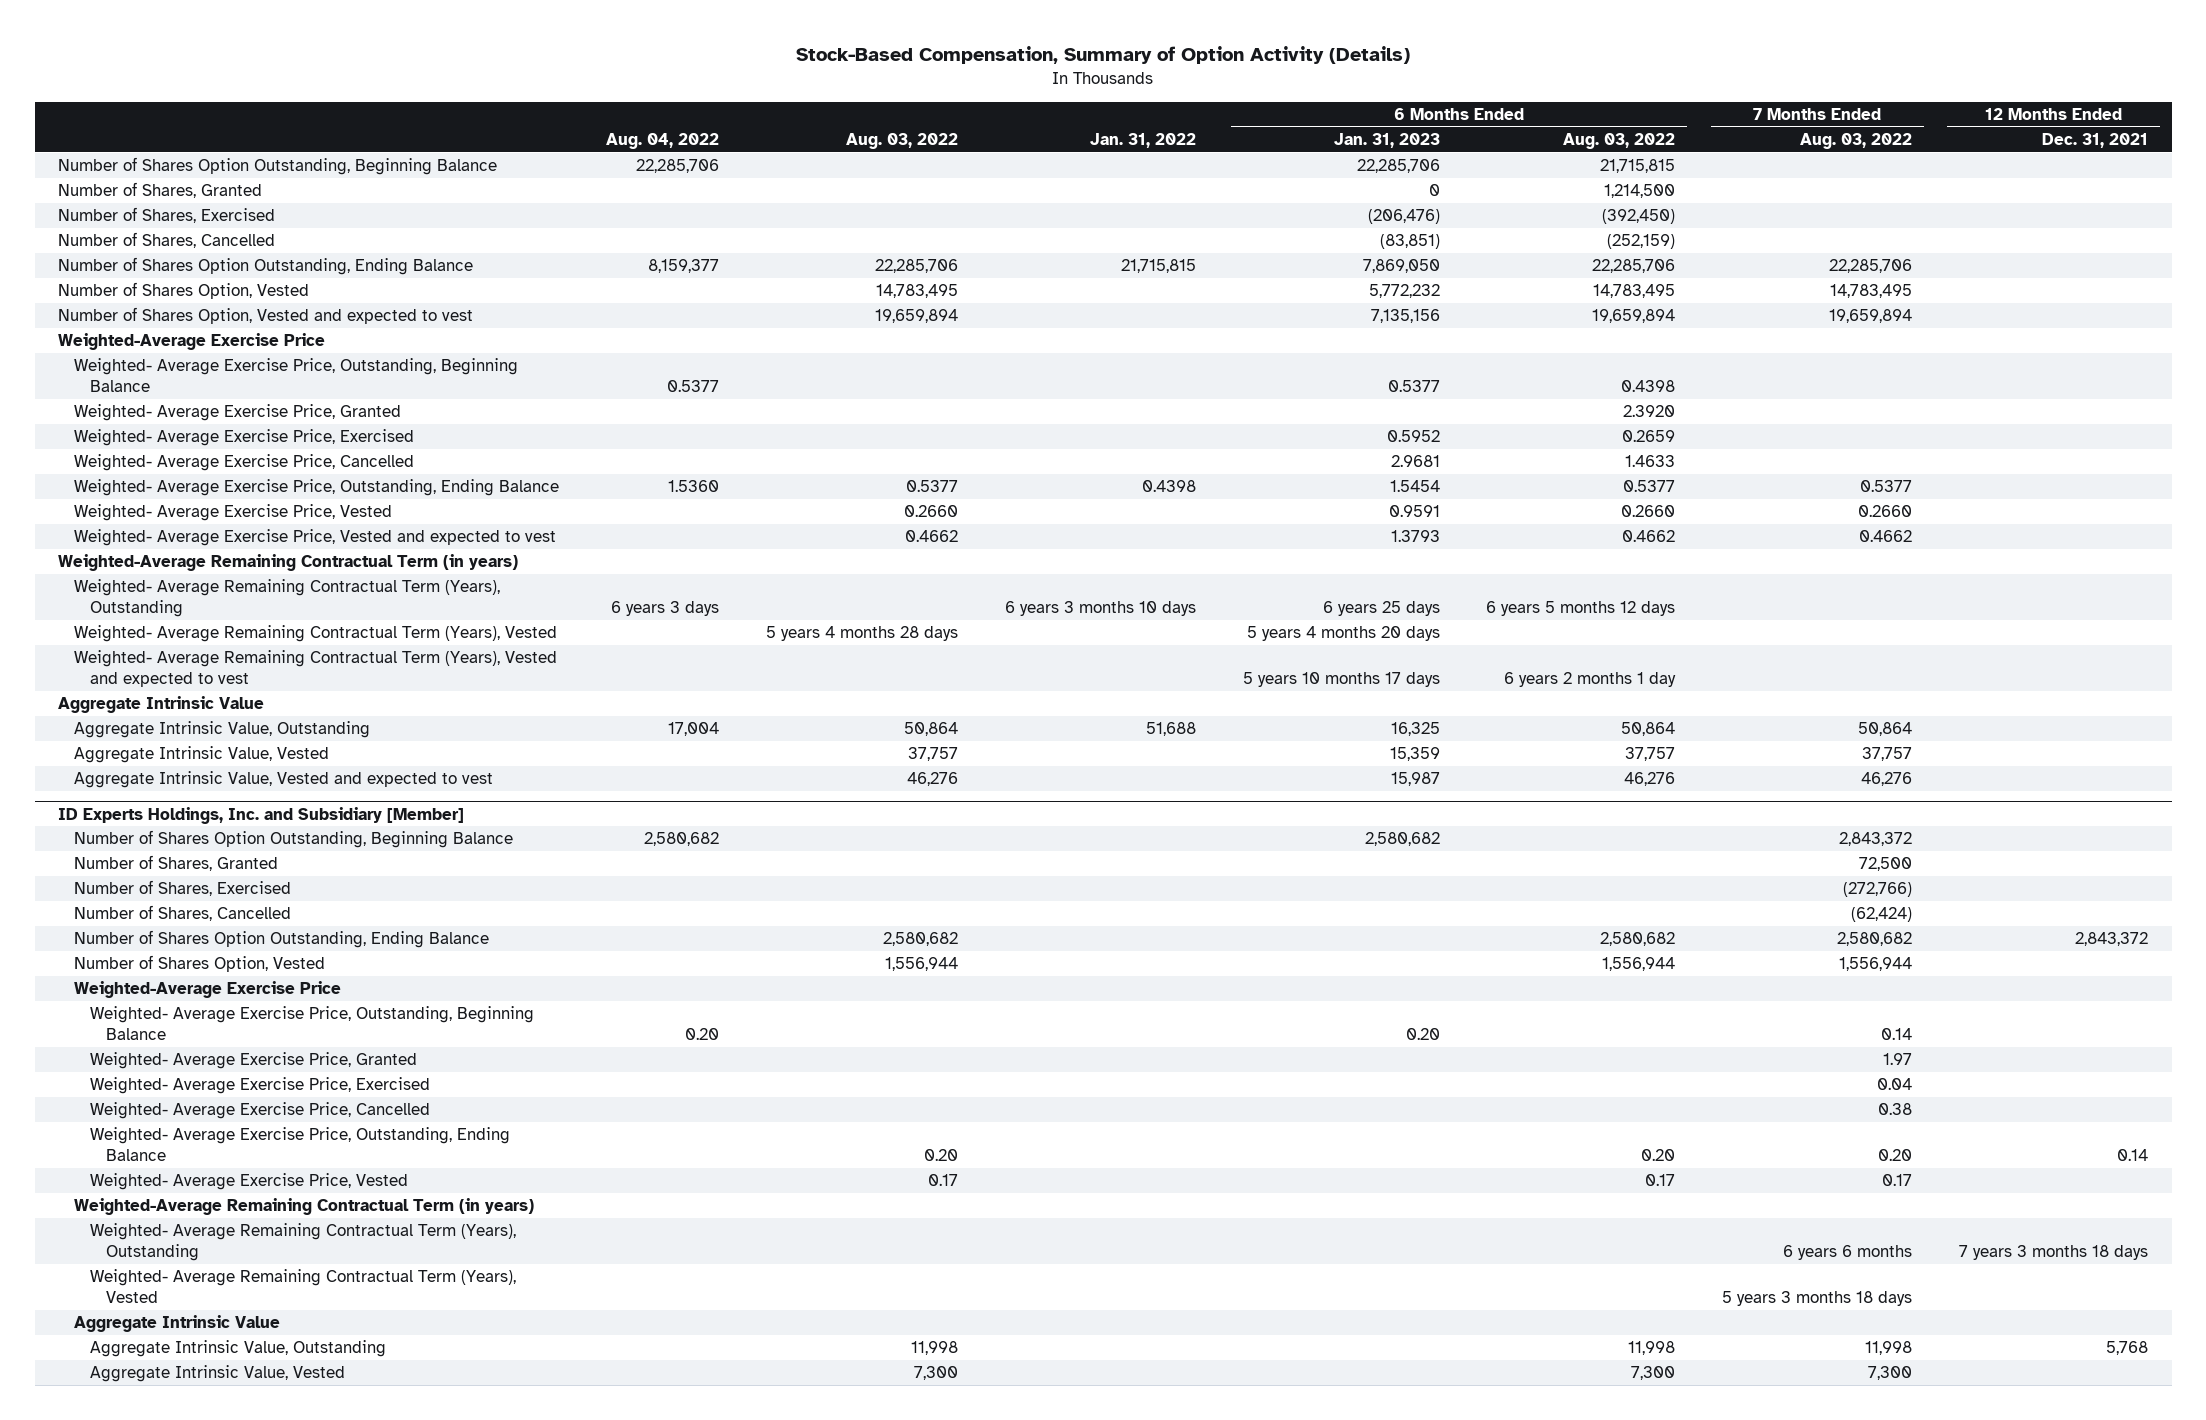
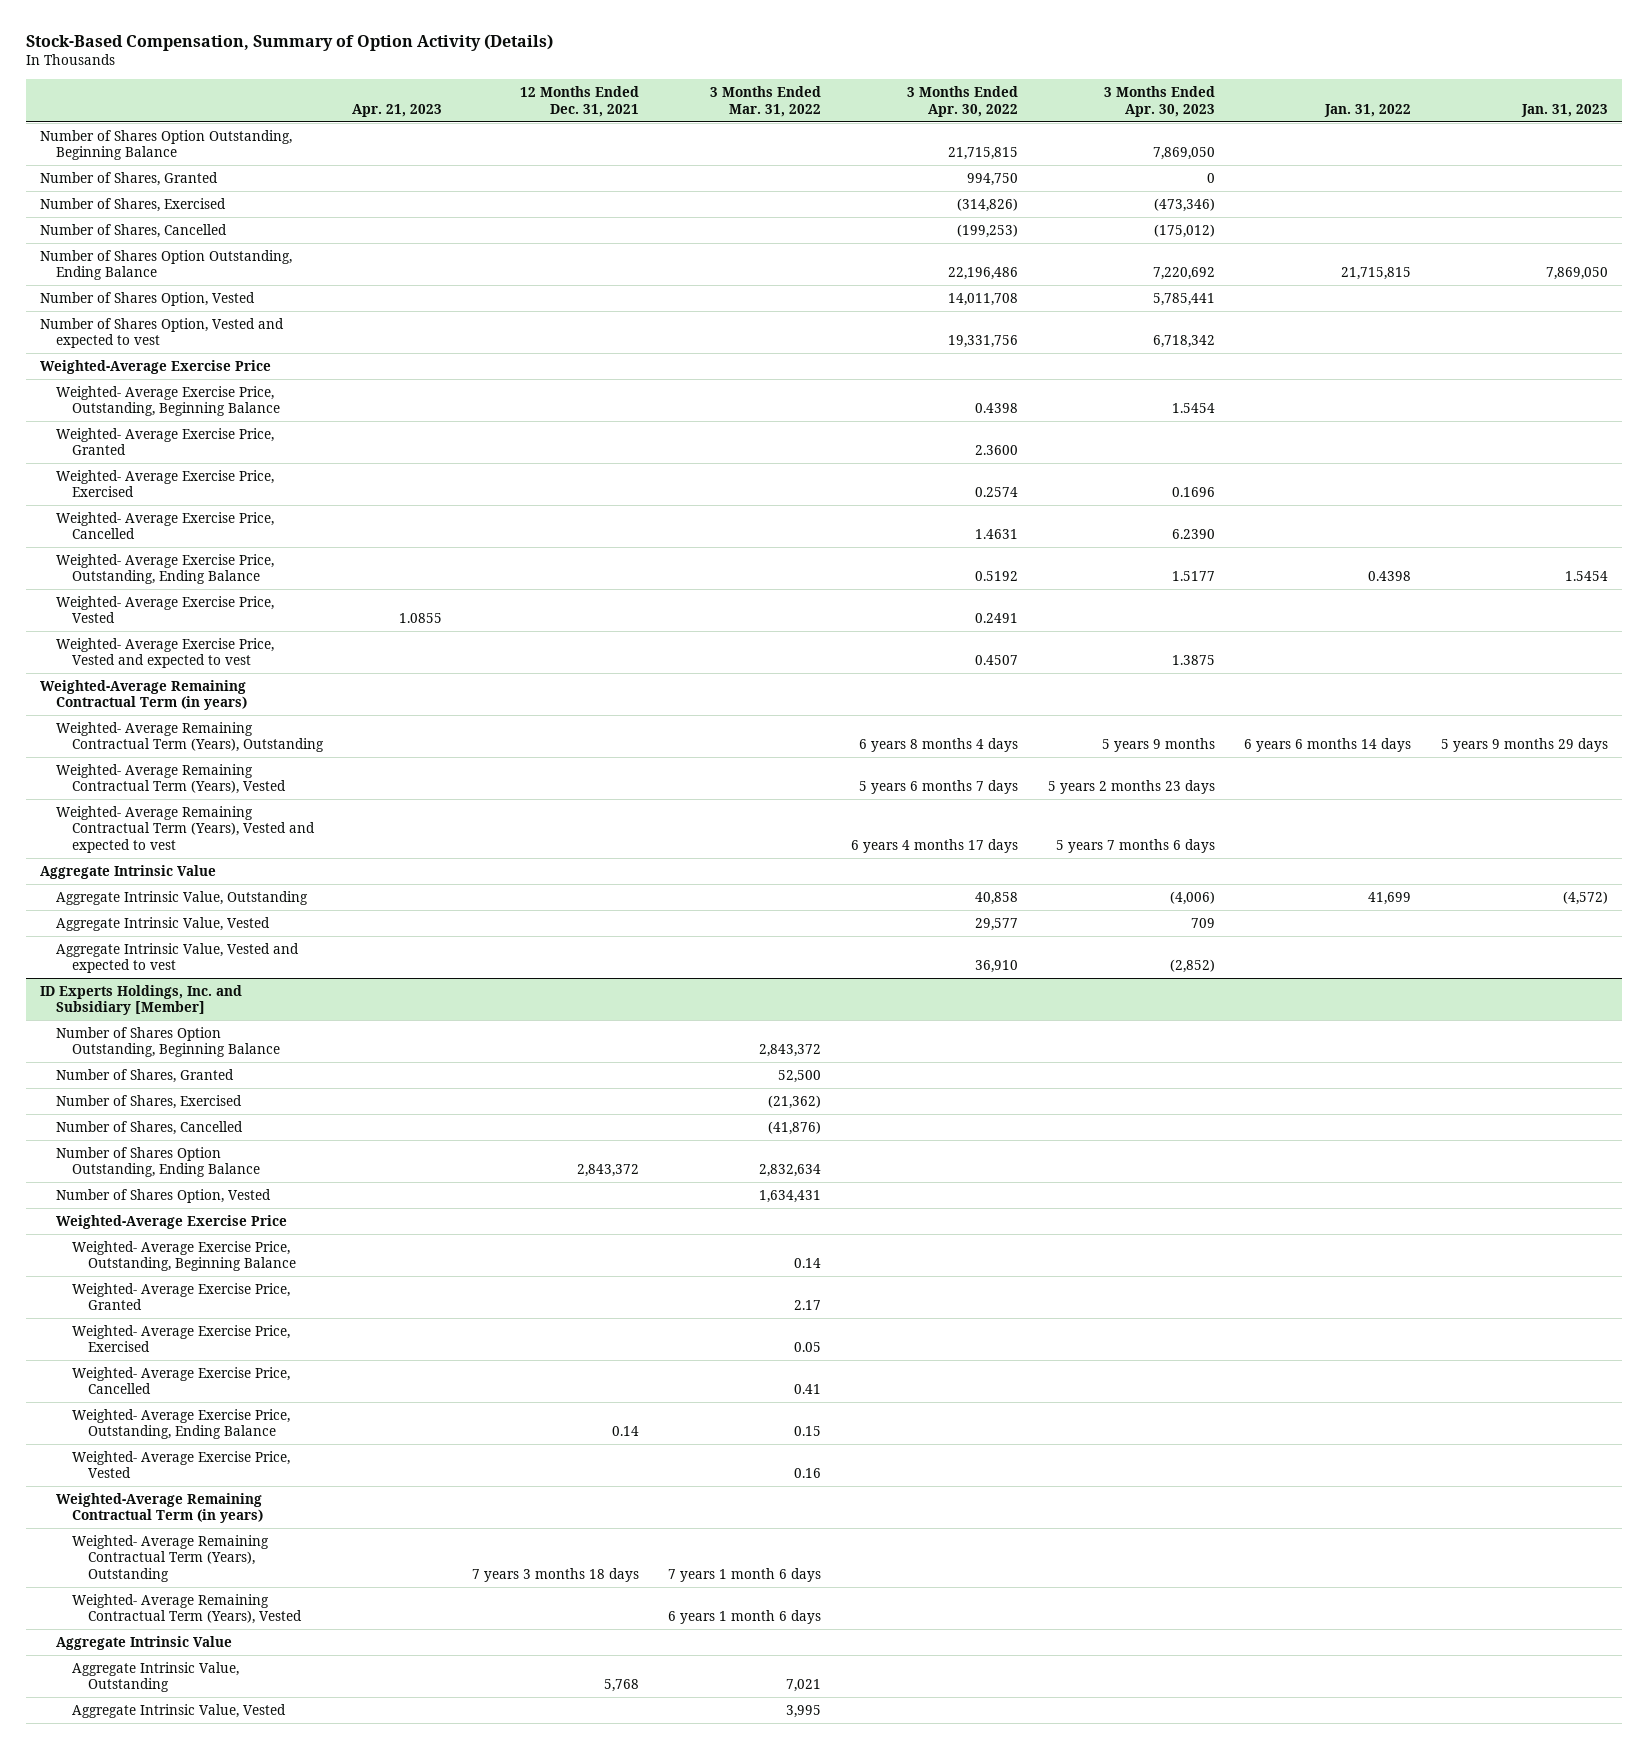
- | Aug. 04, 2022 | Aug. 03, 2022 | Jan. 31, 2022 | 6 Months Ended Jan. 31, 2023 | 6 Months Ended Aug. 03, 2022 | 7 Months Ended Aug. 03, 2022 | 12 Months Ended Dec. 31, 2021
+ | Apr. 21, 2023 | 12 Months Ended Dec. 31, 2021 | 3 Months Ended Mar. 31, 2022 | 3 Months Ended Apr. 30, 2022 | 3 Months Ended Apr. 30, 2023 | Jan. 31, 2022 | Jan. 31, 2023
- Weighted- Average Remaining Contractual Term (Years), Outstanding | 6 years 3 days | | 6 years 3 months 10 days | 6 years 25 days | 6 years 5 months 12 days | |
+ Weighted- Average Remaining Contractual Term (Years), Outstanding | | | | 6 years 8 months 4 days | 5 years 9 months | 6 years 6 months 14 days | 5 years 9 months 29 days
- Aggregate Intrinsic Value, Outstanding | 17,004 | 50,864 | 51,688 | 16,325 | 50,864 | 50,864 |
+ Aggregate Intrinsic Value, Outstanding | | | | 40,858 | (4,006) | 41,699 | (4,572)

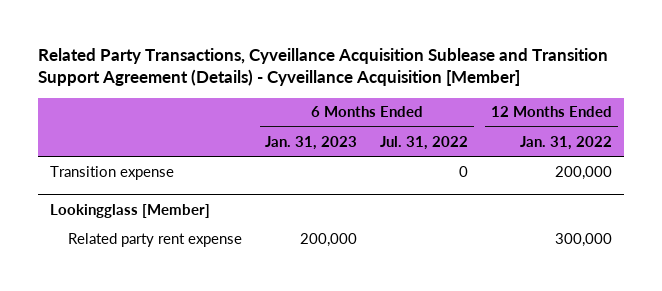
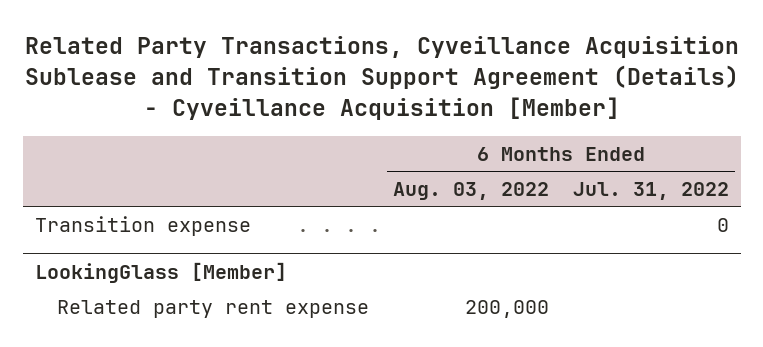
- | 6 Months Ended Jan. 31, 2023 | 6 Months Ended Jul. 31, 2022 | 12 Months Ended Jan. 31, 2022
+ | 6 Months Ended Aug. 03, 2022 | 6 Months Ended Jul. 31, 2022
- Lookingglass [Member]
+ LookingGlass [Member]

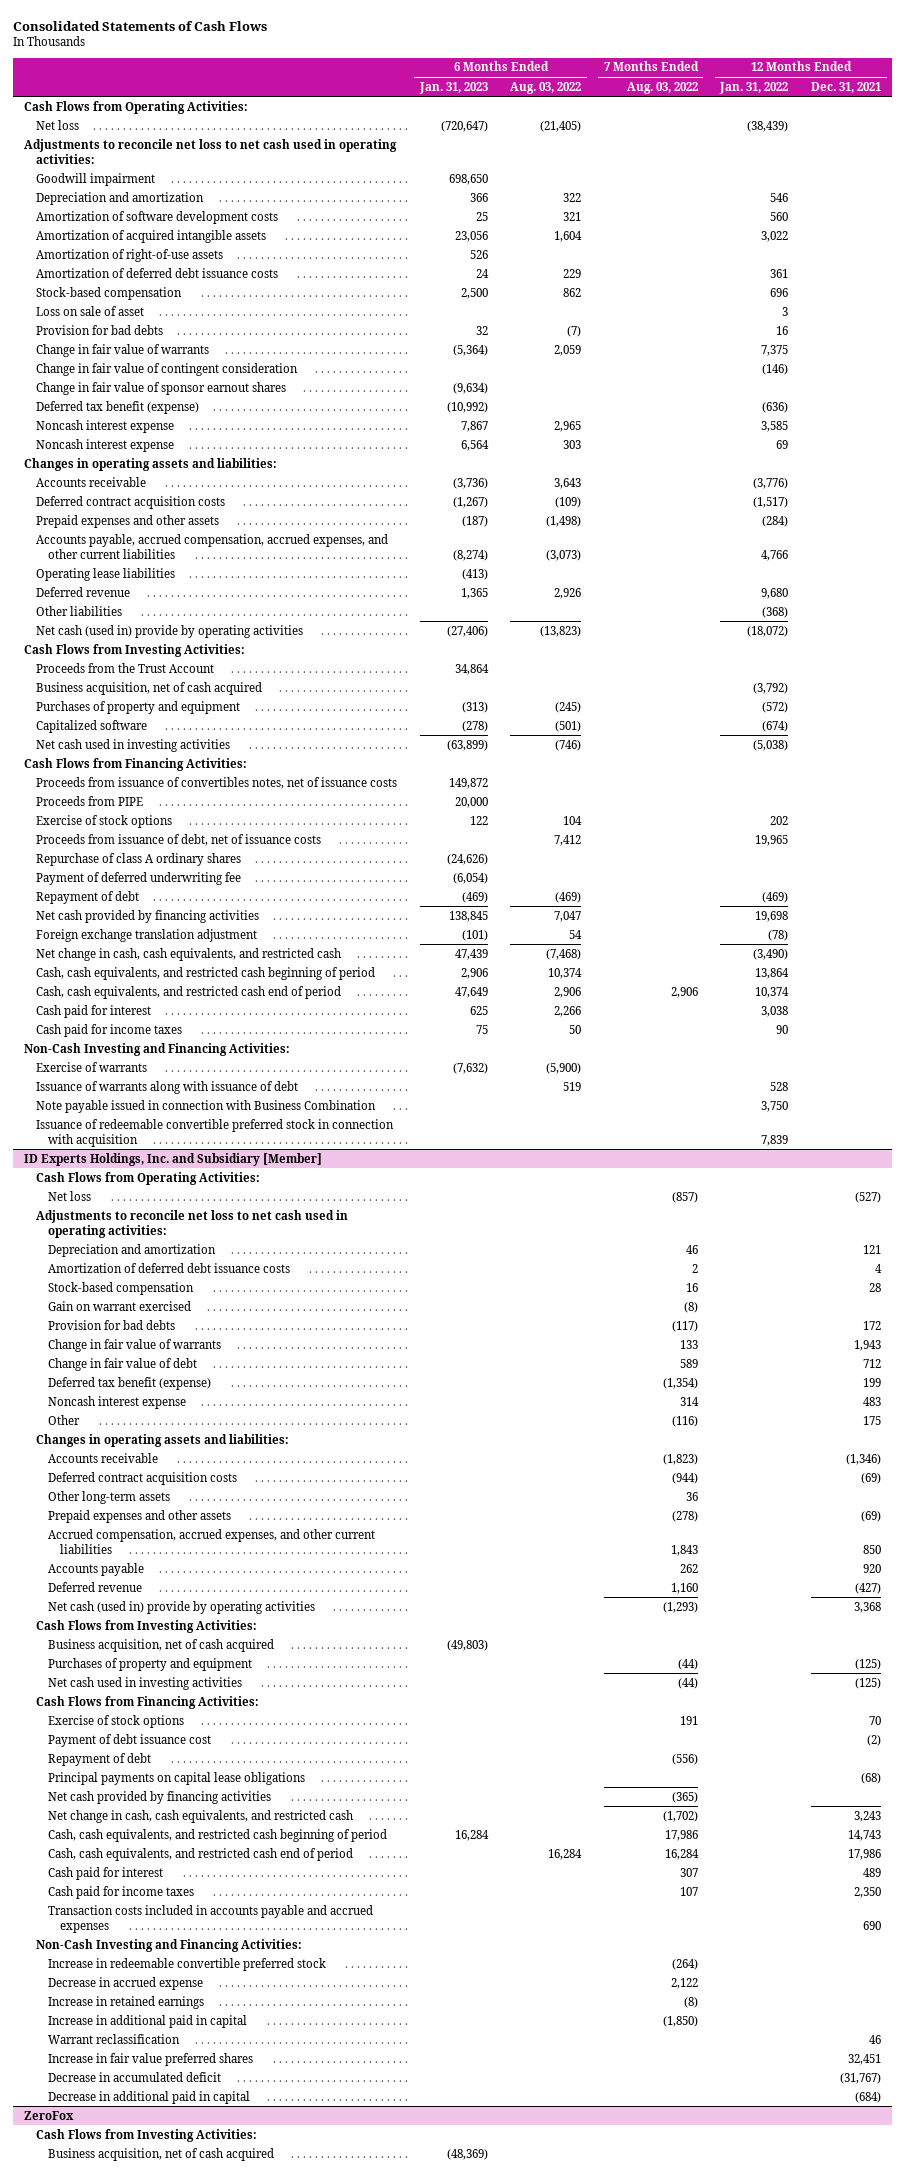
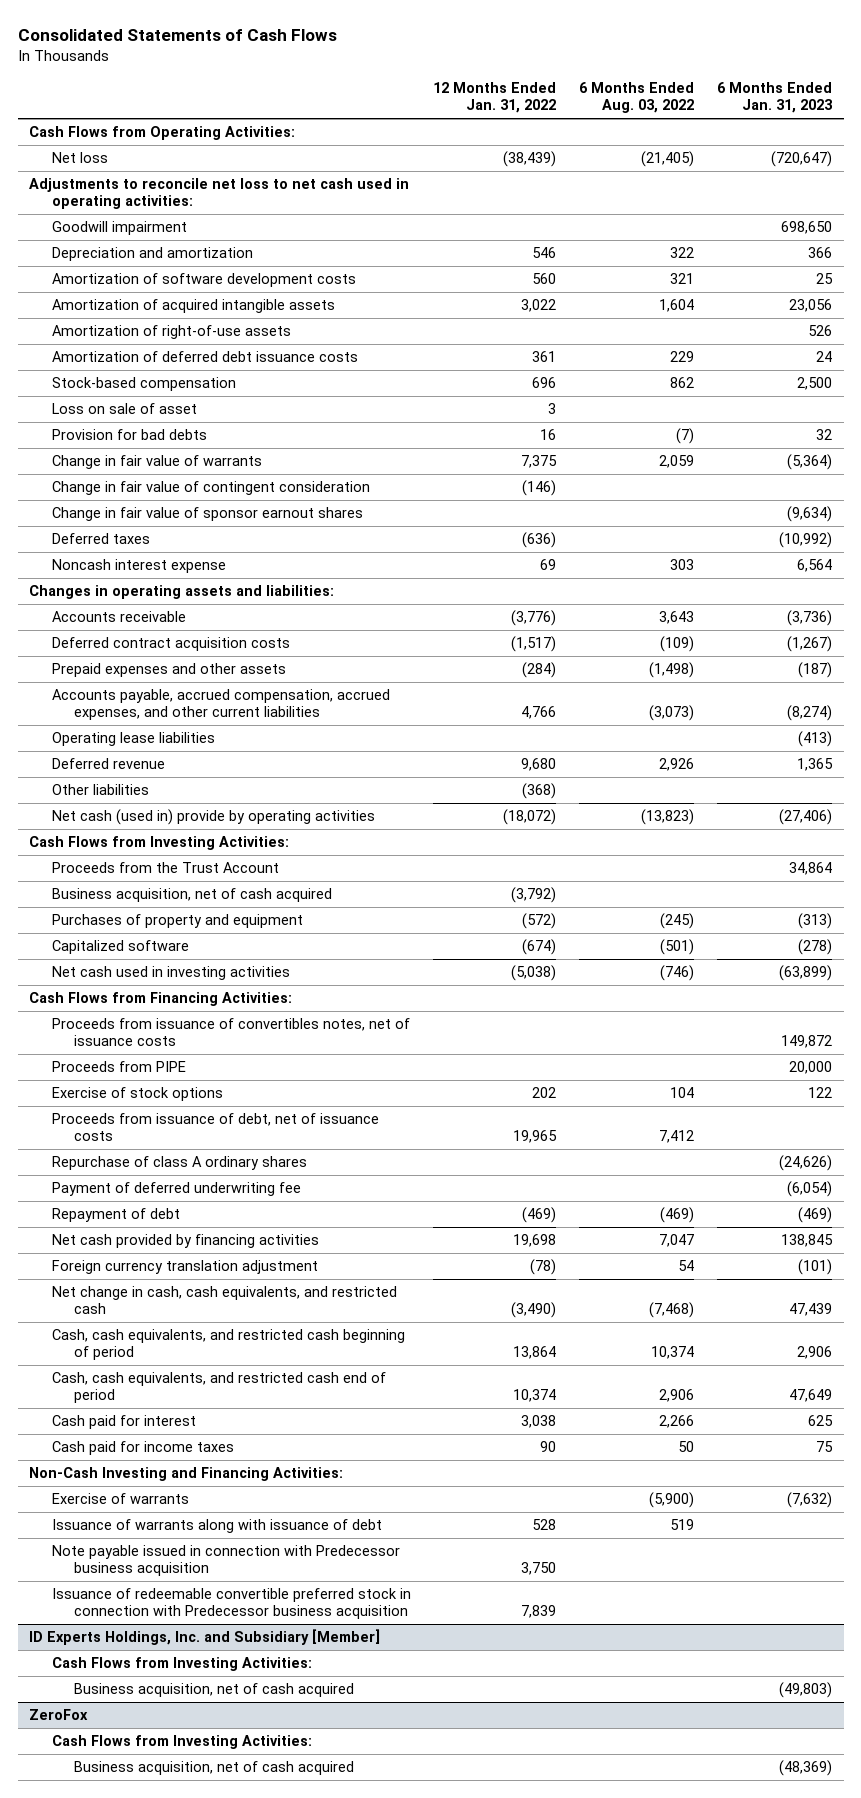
- | 6 Months Ended Jan. 31, 2023 | 6 Months Ended Aug. 03, 2022 | 7 Months Ended Aug. 03, 2022 | 12 Months Ended Jan. 31, 2022 | 12 Months Ended Dec. 31, 2021
+ | 12 Months Ended Jan. 31, 2022 | 6 Months Ended Aug. 03, 2022 | 6 Months Ended Jan. 31, 2023
- Deferred tax benefit (expense) | (10,992) | | | (636) |
- Noncash interest expense | 7,867 | 2,965 | | 3,585 |
+ Deferred taxes | (636) | | (10,992)
- Foreign exchange translation adjustment | (101) | 54 | | (78) |
+ Foreign currency translation adjustment | (78) | 54 | (101)
- Note payable issued in connection with Business Combination | | | | 3,750 |
- Issuance of redeemable convertible preferred stock in connection with acquisition | | | | 7,839 |
+ Note payable issued in connection with Predecessor business acquisition | 3,750 | |
+ Issuance of redeemable convertible preferred stock in connection with Predecessor business acquisition | 7,839 | |
@ ID Experts Holdings, Inc. and Subsidiary [Member]
- Cash Flows from Operating Activities:
- Net loss | | | (857) | | (527)
- Adjustments to reconcile net loss to net cash used in operating activities:
- Depreciation and amortization | | | 46 | | 121
- Amortization of deferred debt issuance costs | | | 2 | | 4
- Stock-based compensation | | | 16 | | 28
- Gain on warrant exercised | | | (8) | |
- Provision for bad debts | | | (117) | | 172
- Change in fair value of warrants | | | 133 | | 1,943
- Change in fair value of debt | | | 589 | | 712
- Deferred tax benefit (expense) | | | (1,354) | | 199
- Noncash interest expense | | | 314 | | 483
- Other | | | (116) | | 175
- Changes in operating assets and liabilities:
- Accounts receivable | | | (1,823) | | (1,346)
- Deferred contract acquisition costs | | | (944) | | (69)
- Other long-term assets | | | 36 | |
- Prepaid expenses and other assets | | | (278) | | (69)
- Accrued compensation, accrued expenses, and other current liabilities | | | 1,843 | | 850
- Accounts payable | | | 262 | | 920
- Deferred revenue | | | 1,160 | | (427)
- Net cash (used in) provide by operating activities | | | (1,293) | | 3,368
- Purchases of property and equipment | | | (44) | | (125)
- Net cash used in investing activities | | | (44) | | (125)
- Cash Flows from Financing Activities:
- Exercise of stock options | | | 191 | | 70
- Payment of debt issuance cost | | | | | (2)
- Repayment of debt | | | (556) | |
- Principal payments on capital lease obligations | | | | | (68)
- Net cash provided by financing activities | | | (365) | |
- Net change in cash, cash equivalents, and restricted cash | | | (1,702) | | 3,243
- Cash, cash equivalents, and restricted cash beginning of period | 16,284 | | 17,986 | | 14,743
- Cash, cash equivalents, and restricted cash end of period | | 16,284 | 16,284 | | 17,986
- Cash paid for interest | | | 307 | | 489
- Cash paid for income taxes | | | 107 | | 2,350
- Transaction costs included in accounts payable and accrued expenses | | | | | 690
- Non-Cash Investing and Financing Activities:
- Increase in redeemable convertible preferred stock | | | (264) | |
- Decrease in accrued expense | | | 2,122 | |
- Increase in retained earnings | | | (8) | |
- Increase in additional paid in capital | | | (1,850) | |
- Warrant reclassification | | | | | 46
- Increase in fair value preferred shares | | | | | 32,451
- Decrease in accumulated deficit | | | | | (31,767)
- Decrease in additional paid in capital | | | | | (684)

